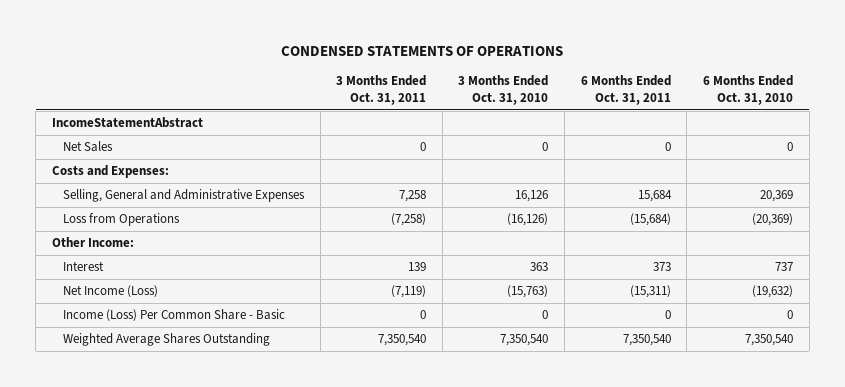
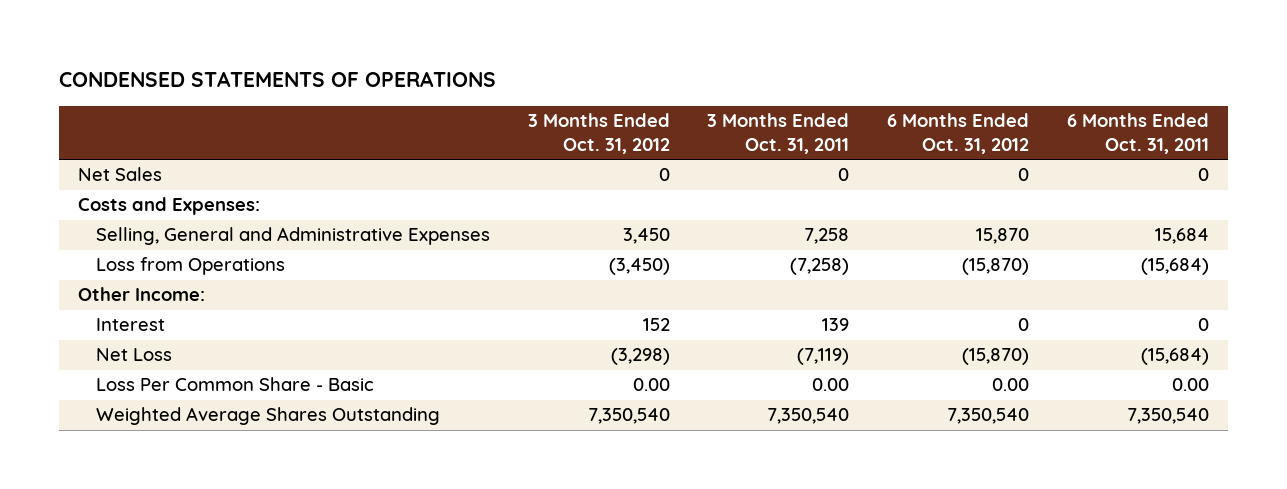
- | 3 Months Ended Oct. 31, 2011 | 3 Months Ended Oct. 31, 2010 | 6 Months Ended Oct. 31, 2011 | 6 Months Ended Oct. 31, 2010
+ | 3 Months Ended Oct. 31, 2012 | 3 Months Ended Oct. 31, 2011 | 6 Months Ended Oct. 31, 2012 | 6 Months Ended Oct. 31, 2011
- IncomeStatementAbstract
- Interest | 139 | 363 | 373 | 737
- Net Income (Loss) | (7,119) | (15,763) | (15,311) | (19,632)
- Income (Loss) Per Common Share - Basic | 0 | 0 | 0 | 0
+ Interest | 152 | 139 | 0 | 0
+ Net Loss | (3,298) | (7,119) | (15,870) | (15,684)
+ Loss Per Common Share - Basic | 0.00 | 0.00 | 0.00 | 0.00

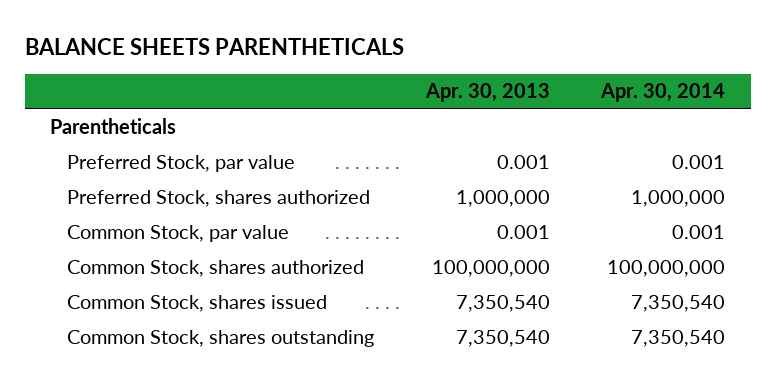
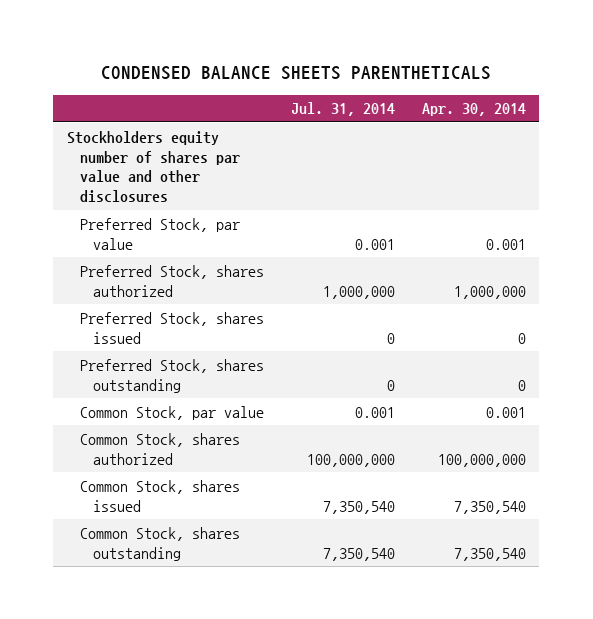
- BALANCE SHEETS PARENTHETICALS
+ CONDENSED BALANCE SHEETS PARENTHETICALS
- | Apr. 30, 2013 | Apr. 30, 2014
+ | Jul. 31, 2014 | Apr. 30, 2014
- Parentheticals
+ Stockholders equity number of shares par value and other disclosures
+ Preferred Stock, shares issued | 0 | 0
+ Preferred Stock, shares outstanding | 0 | 0

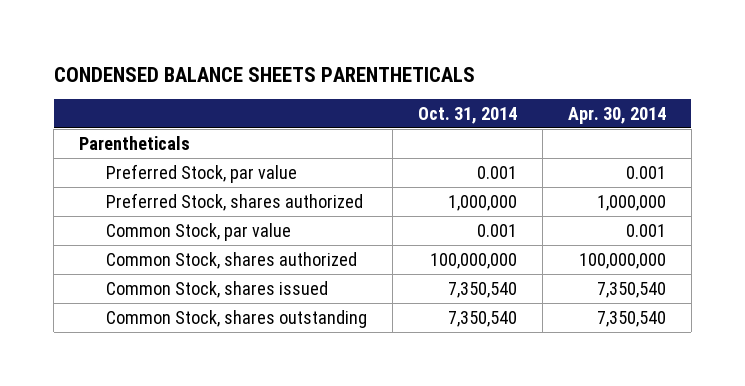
- | Jul. 31, 2014 | Apr. 30, 2014
+ | Oct. 31, 2014 | Apr. 30, 2014
- Stockholders equity number of shares par value and other disclosures
+ Parentheticals
- Preferred Stock, shares issued | 0 | 0
- Preferred Stock, shares outstanding | 0 | 0

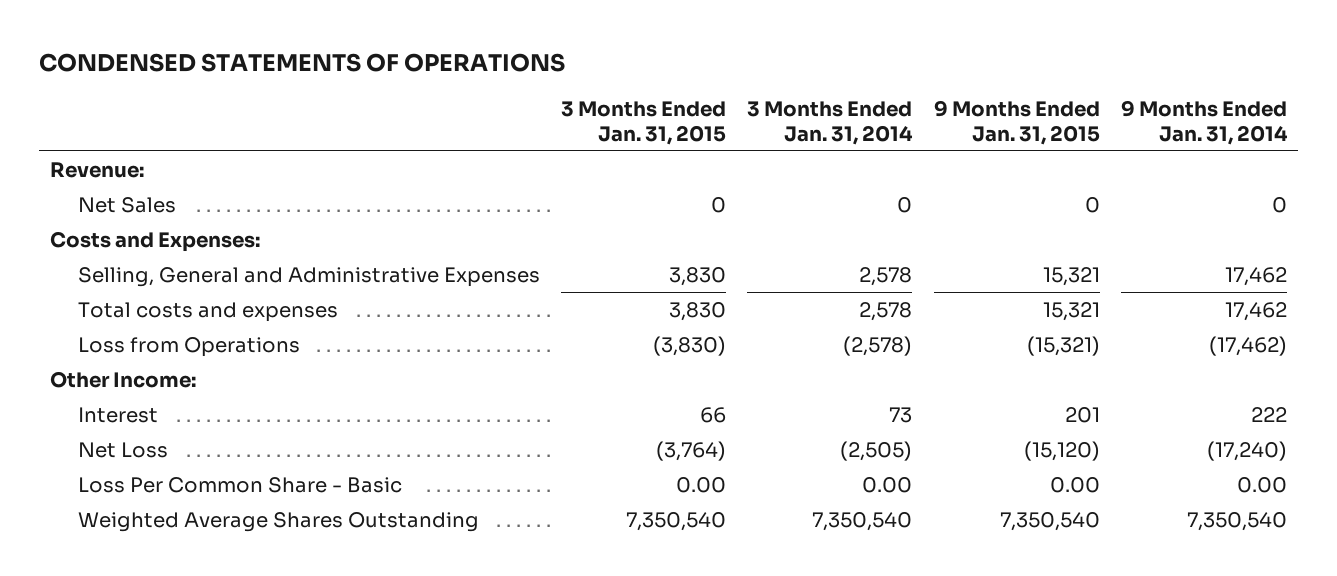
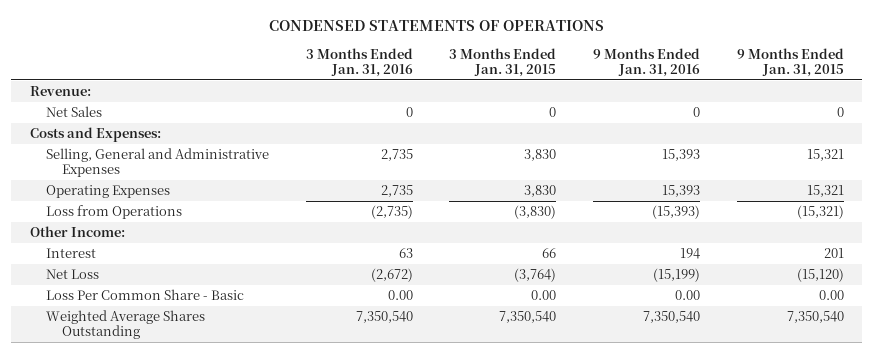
- | 3 Months Ended Jan. 31, 2015 | 3 Months Ended Jan. 31, 2014 | 9 Months Ended Jan. 31, 2015 | 9 Months Ended Jan. 31, 2014
+ | 3 Months Ended Jan. 31, 2016 | 3 Months Ended Jan. 31, 2015 | 9 Months Ended Jan. 31, 2016 | 9 Months Ended Jan. 31, 2015
- Total costs and expenses | 3,830 | 2,578 | 15,321 | 17,462
+ Operating Expenses | 2,735 | 3,830 | 15,393 | 15,321

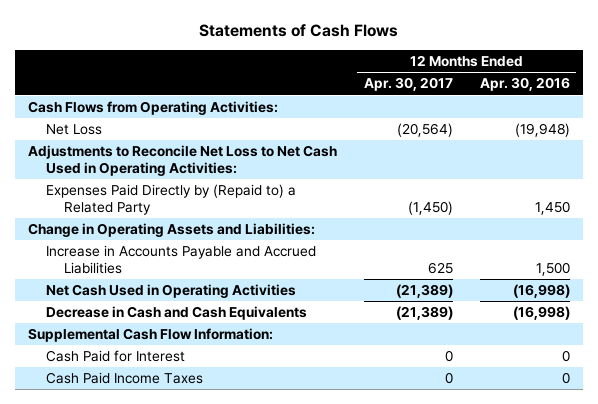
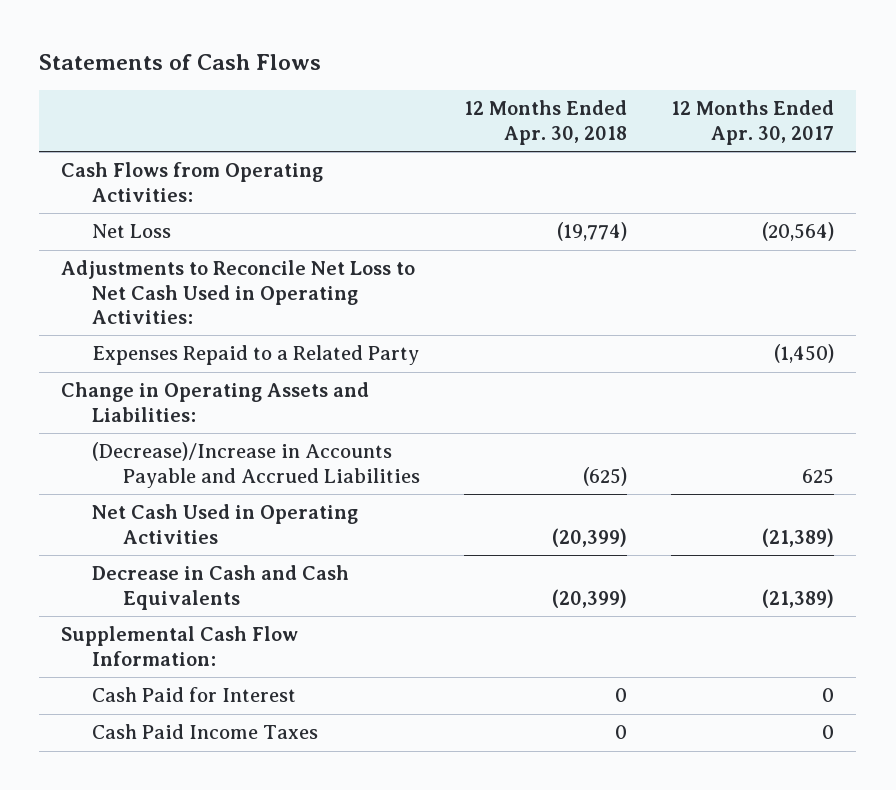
- | 12 Months Ended Apr. 30, 2017 | 12 Months Ended Apr. 30, 2016
+ | 12 Months Ended Apr. 30, 2018 | 12 Months Ended Apr. 30, 2017
- Expenses Paid Directly by (Repaid to) a Related Party | (1,450) | 1,450
+ Expenses Repaid to a Related Party | | (1,450)
- Increase in Accounts Payable and Accrued Liabilities | 625 | 1,500
+ (Decrease)/Increase in Accounts Payable and Accrued Liabilities | (625) | 625

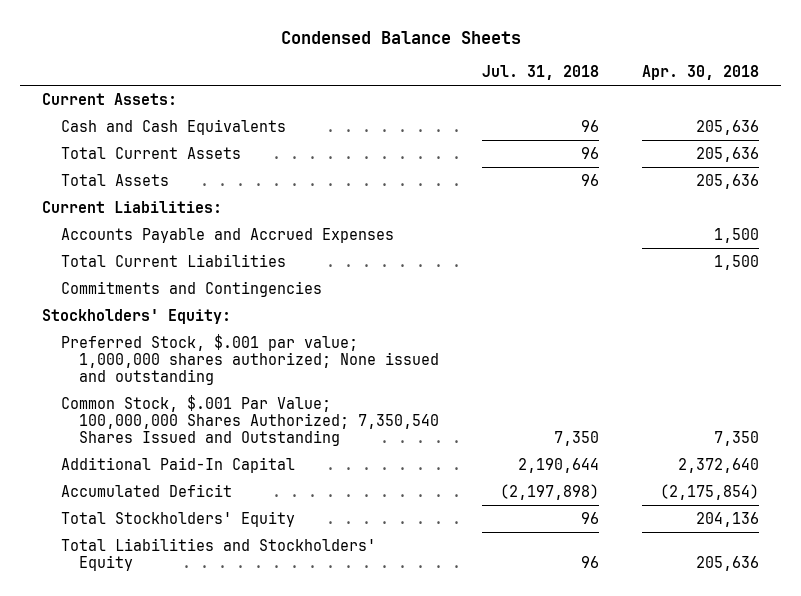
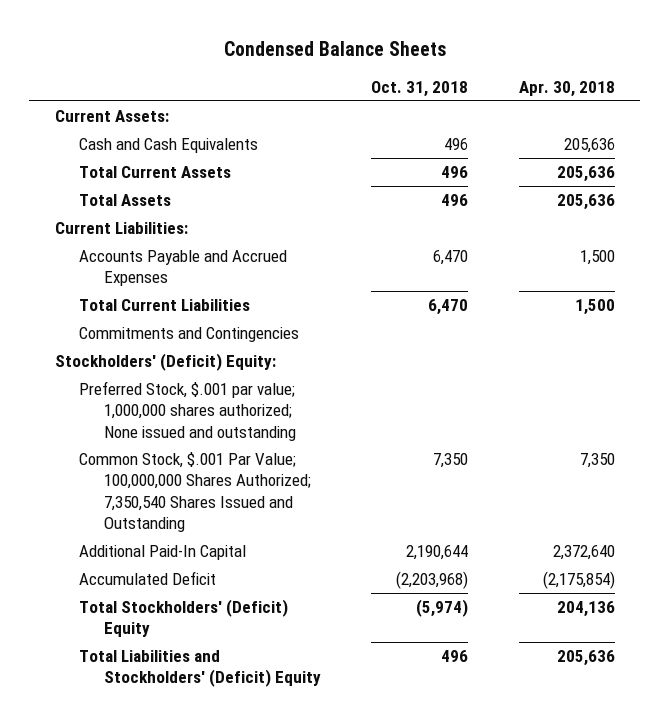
- | Jul. 31, 2018 | Apr. 30, 2018
+ | Oct. 31, 2018 | Apr. 30, 2018
- Stockholders' Equity:
+ Stockholders' (Deficit) Equity:
- Total Stockholders' Equity | 96 | 204,136
- Total Liabilities and Stockholders' Equity | 96 | 205,636
+ Total Stockholders' (Deficit) Equity | (5,974) | 204,136
+ Total Liabilities and Stockholders' (Deficit) Equity | 496 | 205,636

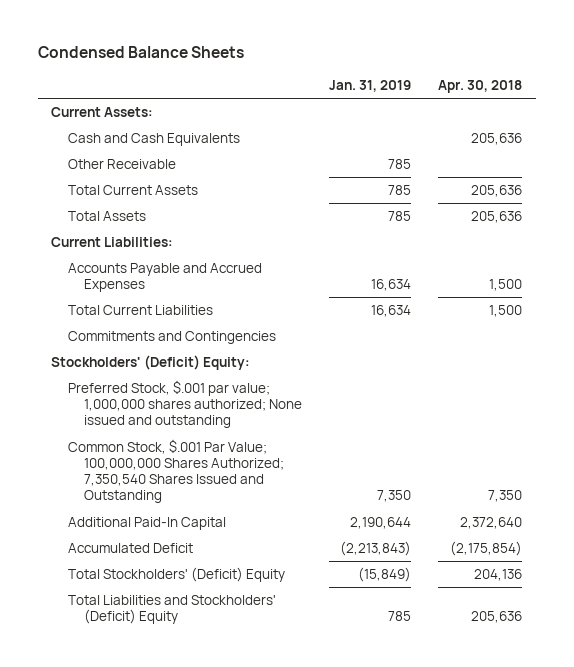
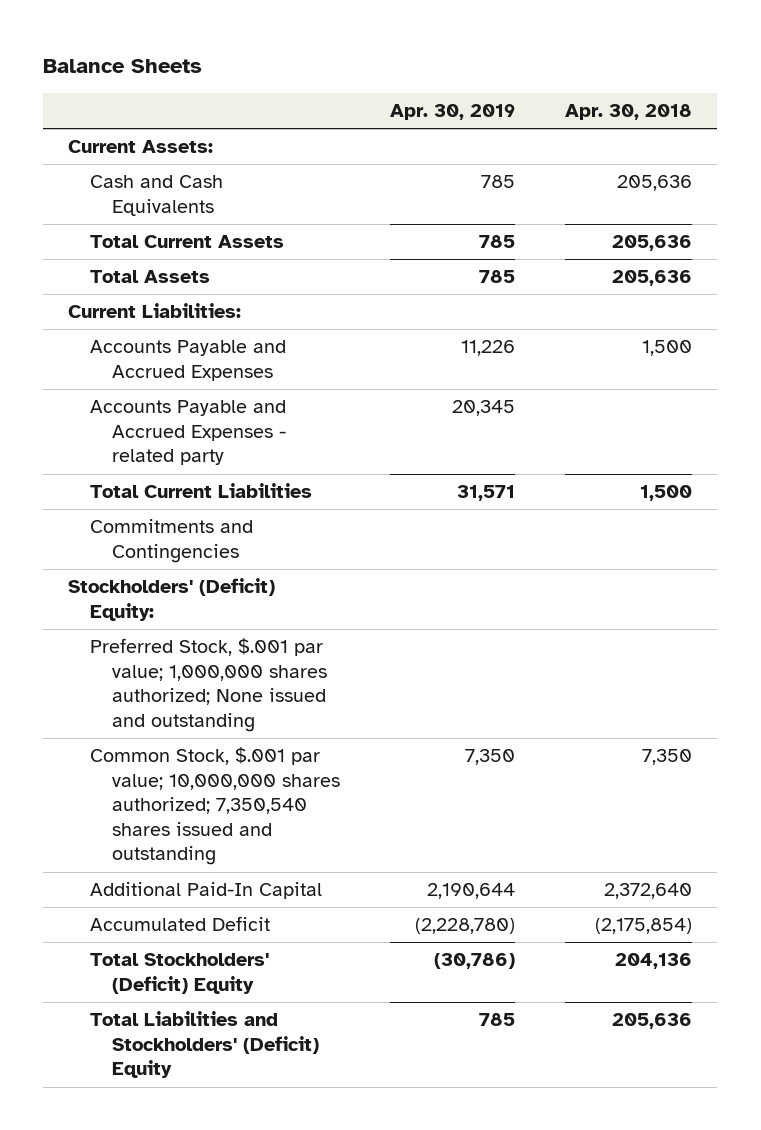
- Condensed Balance Sheets
+ Balance Sheets
- | Jan. 31, 2019 | Apr. 30, 2018
+ | Apr. 30, 2019 | Apr. 30, 2018
- Other Receivable | 785 |
+ Accounts Payable and Accrued Expenses - related party | 20,345 |
- Common Stock, $.001 Par Value; 100,000,000 Shares Authorized; 7,350,540 Shares Issued and Outstanding | 7,350 | 7,350
+ Common Stock, $.001 par value; 10,000,000 shares authorized; 7,350,540 shares issued and outstanding | 7,350 | 7,350

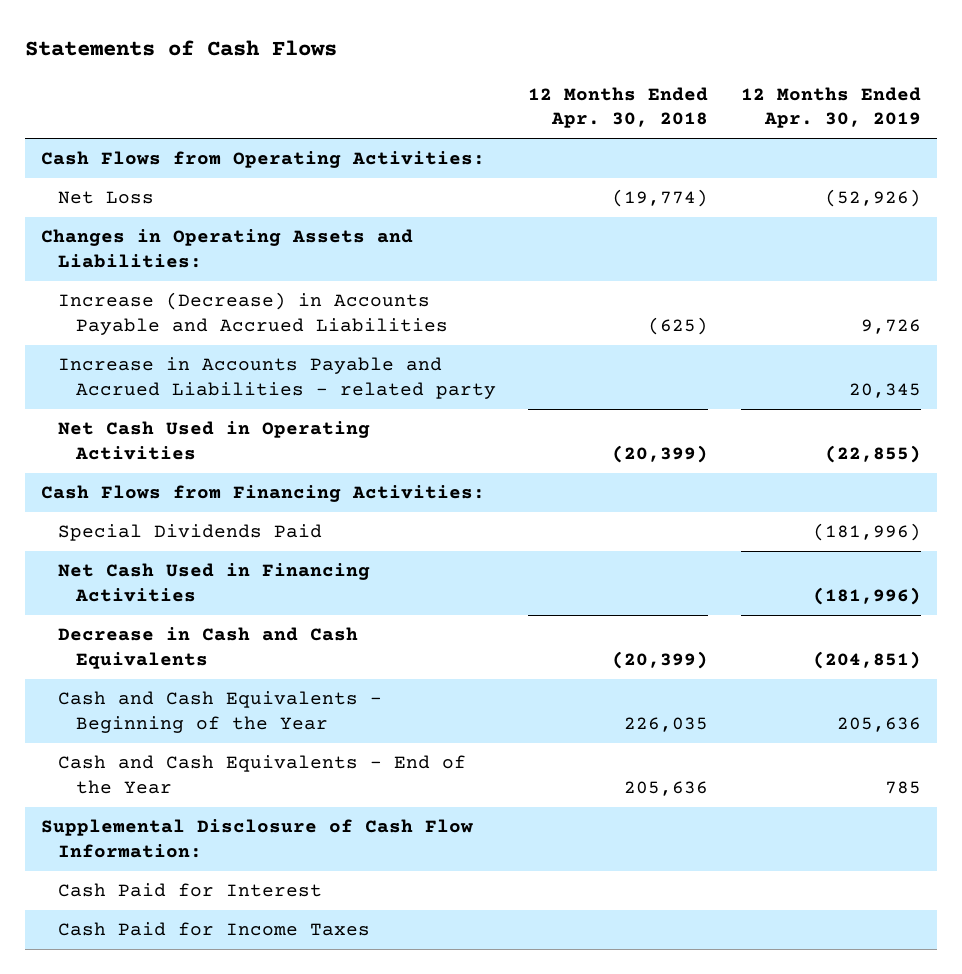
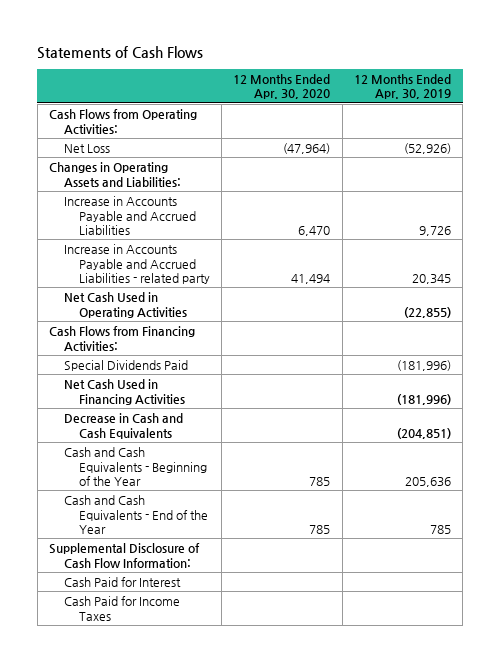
- | 12 Months Ended Apr. 30, 2018 | 12 Months Ended Apr. 30, 2019
+ | 12 Months Ended Apr. 30, 2020 | 12 Months Ended Apr. 30, 2019
- Increase (Decrease) in Accounts Payable and Accrued Liabilities | (625) | 9,726
+ Increase in Accounts Payable and Accrued Liabilities | 6,470 | 9,726

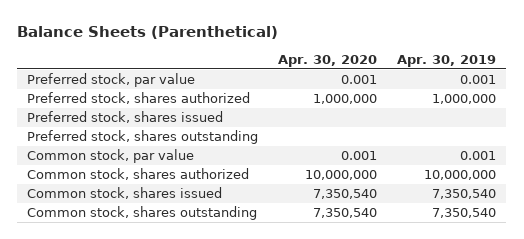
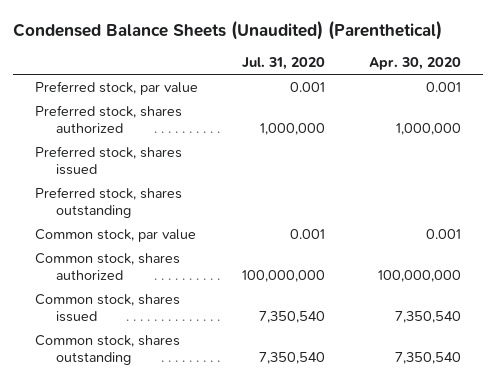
- Balance Sheets (Parenthetical)
+ Condensed Balance Sheets (Unaudited) (Parenthetical)
- | Apr. 30, 2020 | Apr. 30, 2019
+ | Jul. 31, 2020 | Apr. 30, 2020
- Common stock, shares authorized | 10,000,000 | 10,000,000
+ Common stock, shares authorized | 100,000,000 | 100,000,000

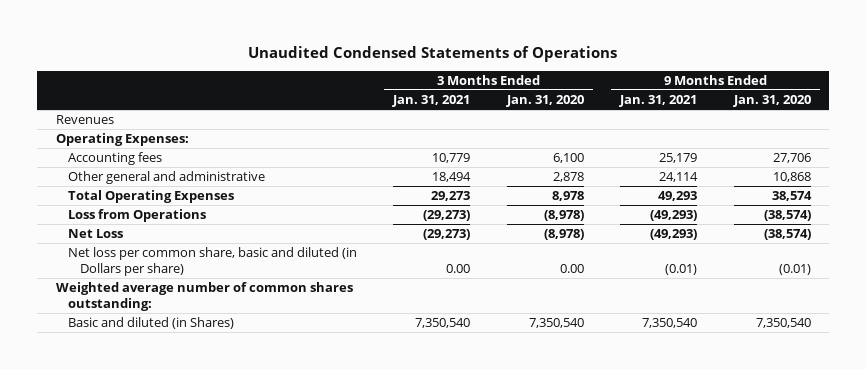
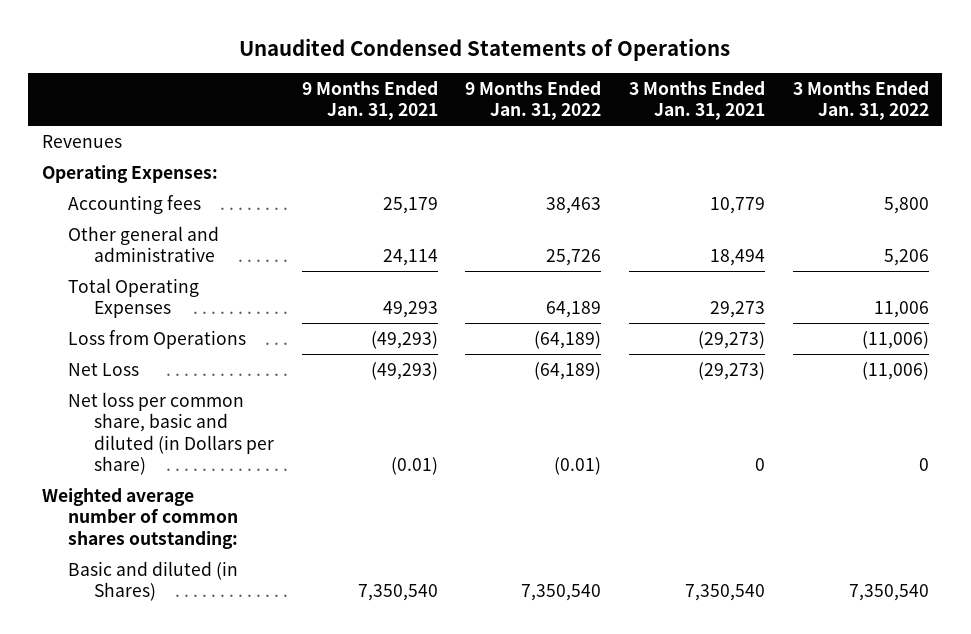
- | 3 Months Ended Jan. 31, 2021 | 3 Months Ended Jan. 31, 2020 | 9 Months Ended Jan. 31, 2021 | 9 Months Ended Jan. 31, 2020
+ | 9 Months Ended Jan. 31, 2021 | 9 Months Ended Jan. 31, 2022 | 3 Months Ended Jan. 31, 2021 | 3 Months Ended Jan. 31, 2022
- Net loss per common share, basic and diluted (in Dollars per share) | 0.00 | 0.00 | (0.01) | (0.01)
+ Net loss per common share, basic and diluted (in Dollars per share) | (0.01) | (0.01) | 0 | 0

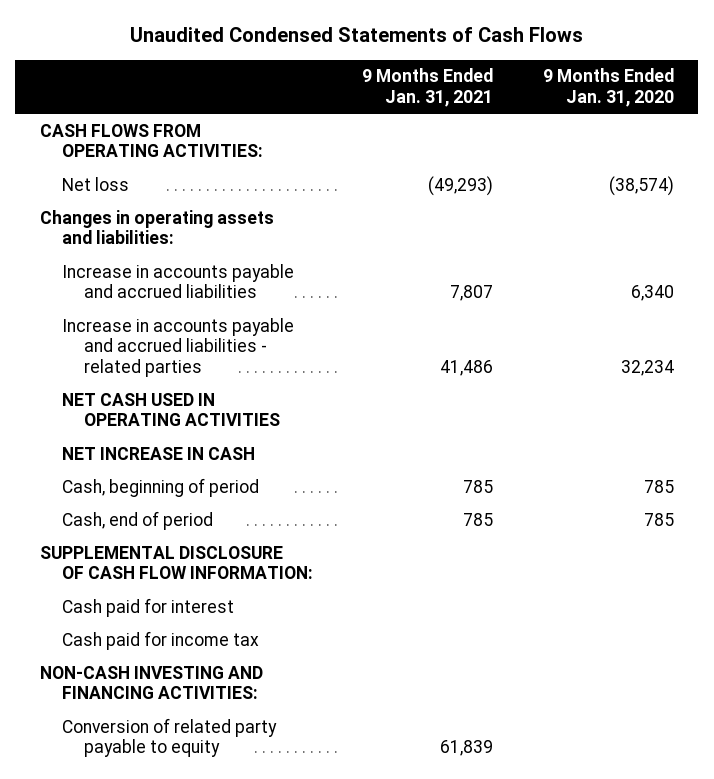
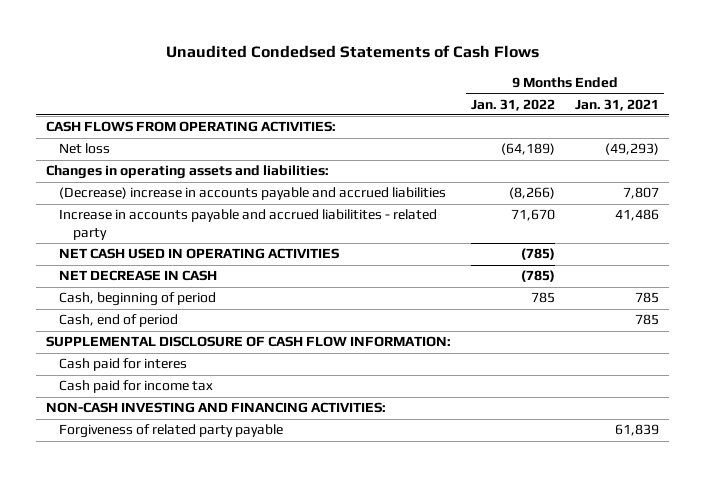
- Unaudited Condensed Statements of Cash Flows
+ Unaudited Condedsed Statements of Cash Flows
- | 9 Months Ended Jan. 31, 2021 | 9 Months Ended Jan. 31, 2020
+ | 9 Months Ended Jan. 31, 2022 | 9 Months Ended Jan. 31, 2021
- Increase in accounts payable and accrued liabilities | 7,807 | 6,340
- Increase in accounts payable and accrued liabilities - related parties | 41,486 | 32,234
+ (Decrease) increase in accounts payable and accrued liabilities | (8,266) | 7,807
+ Increase in accounts payable and accrued liabilitites - related party | 71,670 | 41,486
- NET INCREASE IN CASH
+ NET DECREASE IN CASH | (785) |
- Cash paid for interest
+ Cash paid for interes
- Conversion of related party payable to equity | 61,839 |
+ Forgiveness of related party payable | | 61,839

